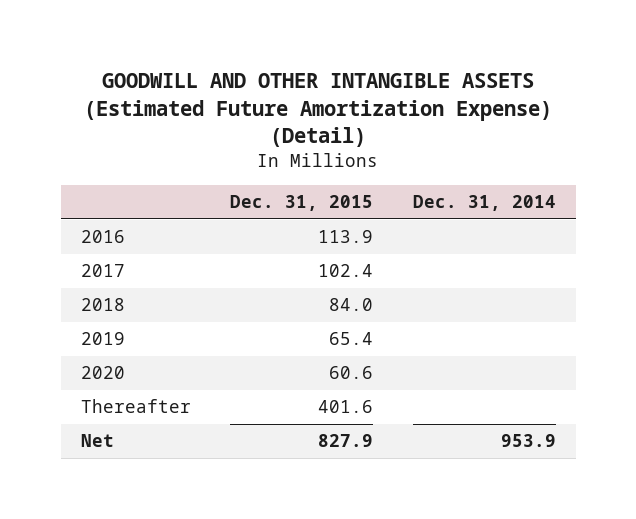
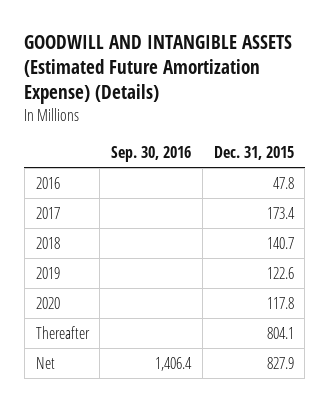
- GOODWILL AND OTHER INTANGIBLE ASSETS (Estimated Future Amortization Expense) (Detail)
+ GOODWILL AND INTANGIBLE ASSETS (Estimated Future Amortization Expense) (Details)
- | Dec. 31, 2015 | Dec. 31, 2014
+ | Sep. 30, 2016 | Dec. 31, 2015
- 2016 | 113.9 |
- 2017 | 102.4 |
- 2018 | 84.0 |
- 2019 | 65.4 |
- 2020 | 60.6 |
- Thereafter | 401.6 |
+ 2016 | | 47.8
+ 2017 | | 173.4
+ 2018 | | 140.7
+ 2019 | | 122.6
+ 2020 | | 117.8
+ Thereafter | | 804.1

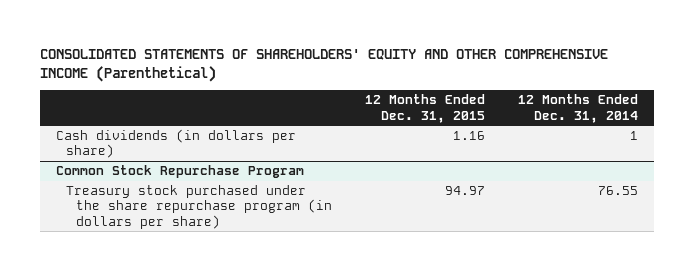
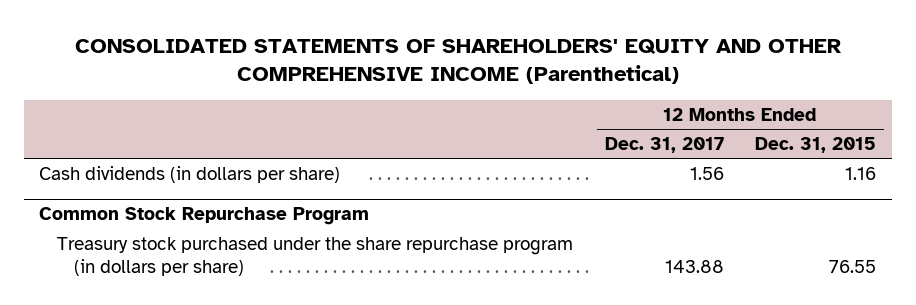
- | 12 Months Ended Dec. 31, 2015 | 12 Months Ended Dec. 31, 2014
+ | 12 Months Ended Dec. 31, 2017 | 12 Months Ended Dec. 31, 2015
@ Common Stock Repurchase Program
- Treasury stock purchased under the share repurchase program (in dollars per share) | 94.97 | 76.55
+ Treasury stock purchased under the share repurchase program (in dollars per share) | 143.88 | 76.55

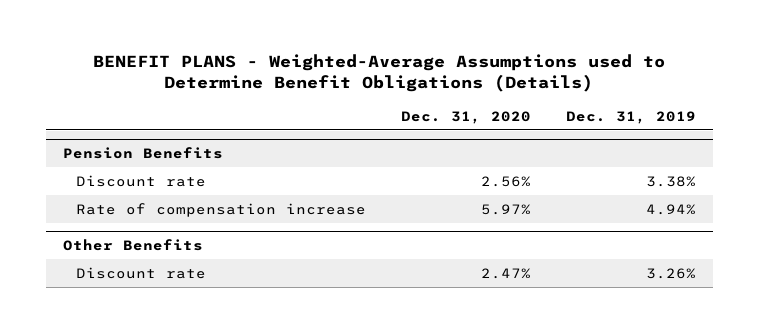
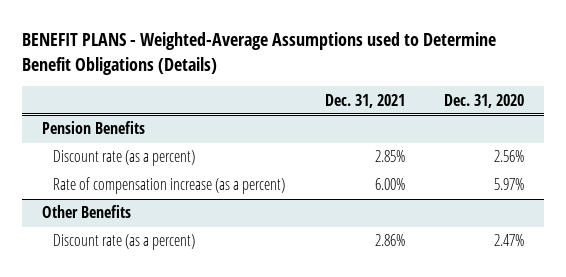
- | Dec. 31, 2020 | Dec. 31, 2019
+ | Dec. 31, 2021 | Dec. 31, 2020
@ Pension Benefits
- Discount rate | 2.56% | 3.38%
- Rate of compensation increase | 5.97% | 4.94%
+ Discount rate (as a percent) | 2.85% | 2.56%
+ Rate of compensation increase (as a percent) | 6.00% | 5.97%
@ Other Benefits
- Discount rate | 2.47% | 3.26%
+ Discount rate (as a percent) | 2.86% | 2.47%

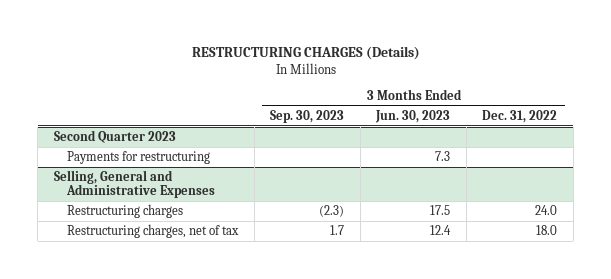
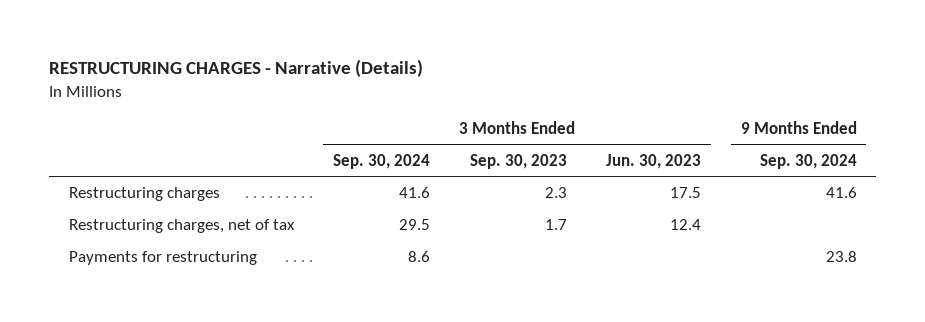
- RESTRUCTURING CHARGES (Details)
+ RESTRUCTURING CHARGES - Narrative (Details)
- | 3 Months Ended Sep. 30, 2023 | 3 Months Ended Jun. 30, 2023 | 3 Months Ended Dec. 31, 2022
+ | 3 Months Ended Sep. 30, 2024 | 3 Months Ended Sep. 30, 2023 | 3 Months Ended Jun. 30, 2023 | 9 Months Ended Sep. 30, 2024
- Second Quarter 2023
- Payments for restructuring | | 7.3 |
- Selling, General and Administrative Expenses
- Restructuring charges | (2.3) | 17.5 | 24.0
+ Restructuring charges | 41.6 | 2.3 | 17.5 | 41.6
+ Payments for restructuring | 8.6 | | | 23.8

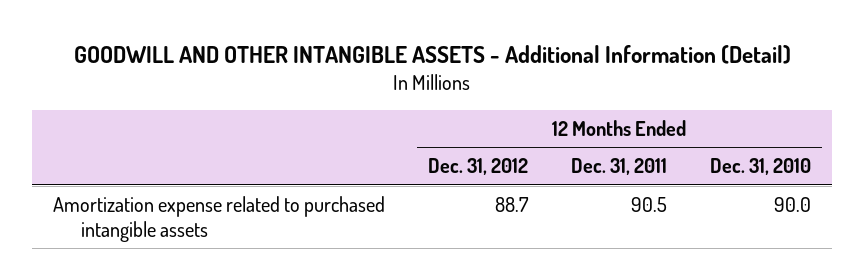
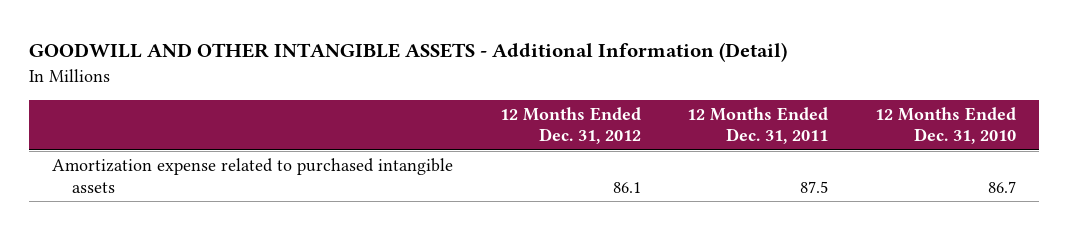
- Amortization expense related to purchased intangible assets | 88.7 | 90.5 | 90.0
+ Amortization expense related to purchased intangible assets | 86.1 | 87.5 | 86.7

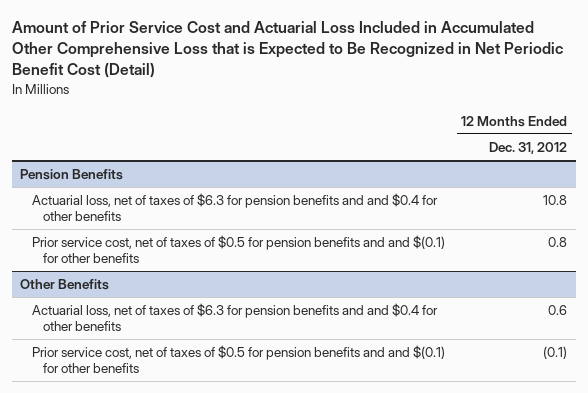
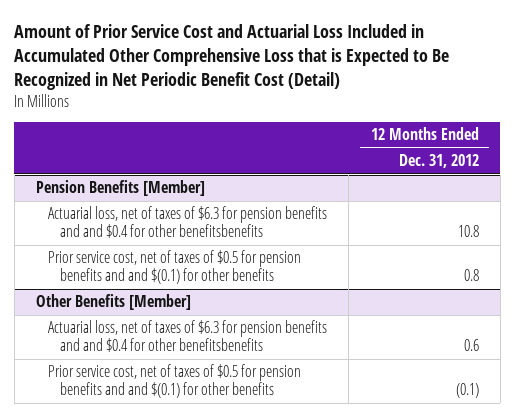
- Pension Benefits
- Actuarial loss, net of taxes of $6.3 for pension benefits and and $0.4 for other benefits | 10.8
+ Pension Benefits [Member]
+ Actuarial loss, net of taxes of $6.3 for pension benefits and and $0.4 for other benefitsbenefits | 10.8
- Other Benefits
- Actuarial loss, net of taxes of $6.3 for pension benefits and and $0.4 for other benefits | 0.6
+ Other Benefits [Member]
+ Actuarial loss, net of taxes of $6.3 for pension benefits and and $0.4 for other benefitsbenefits | 0.6

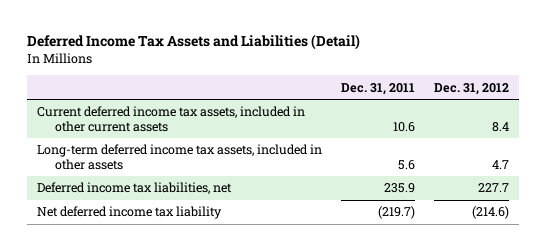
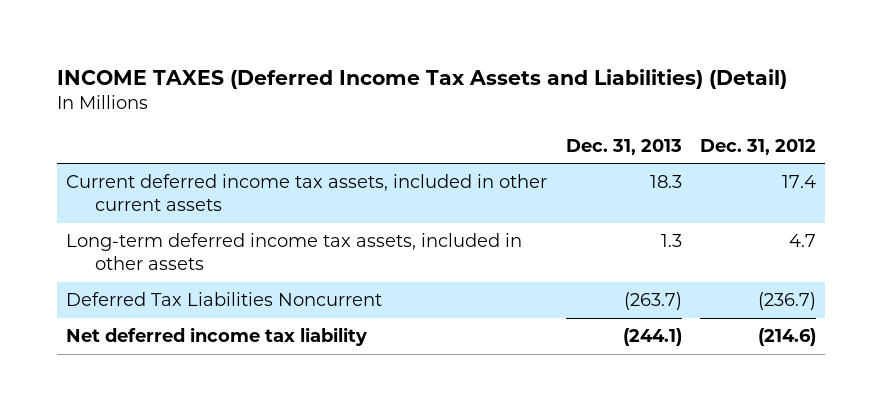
- Deferred Income Tax Assets and Liabilities (Detail)
+ INCOME TAXES (Deferred Income Tax Assets and Liabilities) (Detail)
- | Dec. 31, 2011 | Dec. 31, 2012
+ | Dec. 31, 2013 | Dec. 31, 2012
- Current deferred income tax assets, included in other current assets | 10.6 | 8.4
+ Current deferred income tax assets, included in other current assets | 18.3 | 17.4
- Deferred income tax liabilities, net | 235.9 | 227.7
+ Deferred Tax Liabilities Noncurrent | (263.7) | (236.7)

